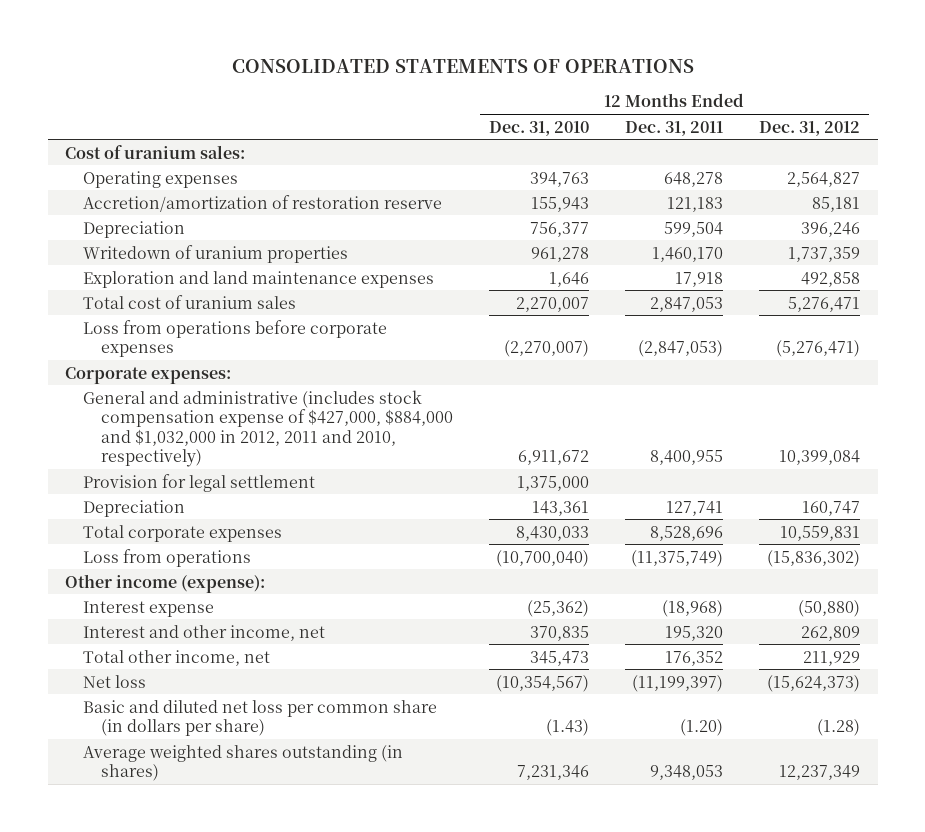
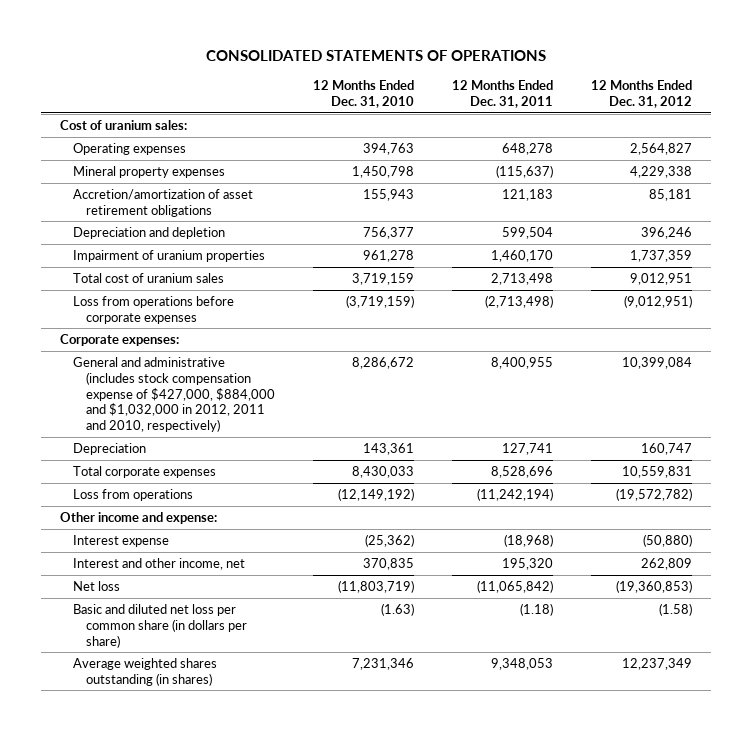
- Accretion/amortization of restoration reserve | 155,943 | 121,183 | 85,181
- Depreciation | 756,377 | 599,504 | 396,246
- Writedown of uranium properties | 961,278 | 1,460,170 | 1,737,359
- Exploration and land maintenance expenses | 1,646 | 17,918 | 492,858
- Total cost of uranium sales | 2,270,007 | 2,847,053 | 5,276,471
- Loss from operations before corporate expenses | (2,270,007) | (2,847,053) | (5,276,471)
+ Mineral property expenses | 1,450,798 | (115,637) | 4,229,338
+ Accretion/amortization of asset retirement obligations | 155,943 | 121,183 | 85,181
+ Depreciation and depletion | 756,377 | 599,504 | 396,246
+ Impairment of uranium properties | 961,278 | 1,460,170 | 1,737,359
+ Total cost of uranium sales | 3,719,159 | 2,713,498 | 9,012,951
+ Loss from operations before corporate expenses | (3,719,159) | (2,713,498) | (9,012,951)
- General and administrative (includes stock compensation expense of $427,000, $884,000 and $1,032,000 in 2012, 2011 and 2010, respectively) | 6,911,672 | 8,400,955 | 10,399,084
- Provision for legal settlement | 1,375,000 | |
+ General and administrative (includes stock compensation expense of $427,000, $884,000 and $1,032,000 in 2012, 2011 and 2010, respectively) | 8,286,672 | 8,400,955 | 10,399,084
- Loss from operations | (10,700,040) | (11,375,749) | (15,836,302)
- Other income (expense):
+ Loss from operations | (12,149,192) | (11,242,194) | (19,572,782)
+ Other income and expense:
- Total other income, net | 345,473 | 176,352 | 211,929
- Net loss | (10,354,567) | (11,199,397) | (15,624,373)
- Basic and diluted net loss per common share (in dollars per share) | (1.43) | (1.20) | (1.28)
+ Net loss | (11,803,719) | (11,065,842) | (19,360,853)
+ Basic and diluted net loss per common share (in dollars per share) | (1.63) | (1.18) | (1.58)

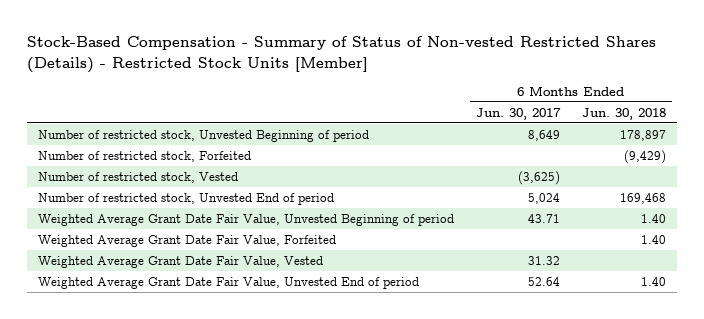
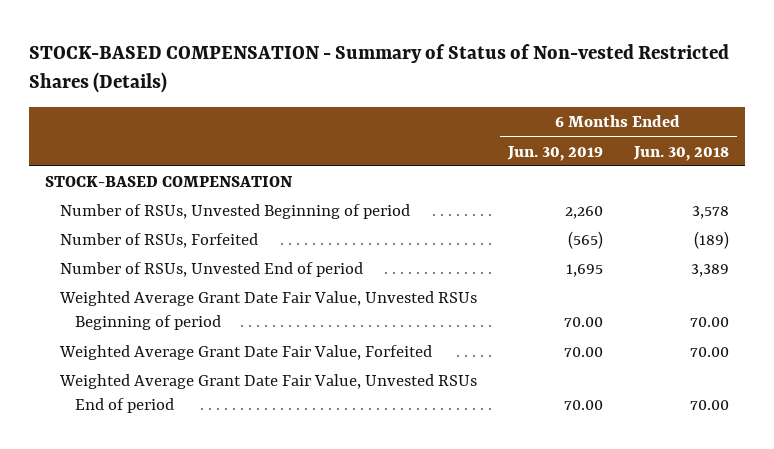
- Stock-Based Compensation - Summary of Status of Non-vested Restricted Shares (Details) - Restricted Stock Units [Member]
+ STOCK-BASED COMPENSATION - Summary of Status of Non-vested Restricted Shares (Details)
- | 6 Months Ended Jun. 30, 2017 | 6 Months Ended Jun. 30, 2018
+ | 6 Months Ended Jun. 30, 2019 | 6 Months Ended Jun. 30, 2018
- Number of restricted stock, Unvested Beginning of period | 8,649 | 178,897
- Number of restricted stock, Forfeited | | (9,429)
- Number of restricted stock, Vested | (3,625) |
- Number of restricted stock, Unvested End of period | 5,024 | 169,468
- Weighted Average Grant Date Fair Value, Unvested Beginning of period | 43.71 | 1.40
- Weighted Average Grant Date Fair Value, Forfeited | | 1.40
- Weighted Average Grant Date Fair Value, Vested | 31.32 |
- Weighted Average Grant Date Fair Value, Unvested End of period | 52.64 | 1.40
+ STOCK-BASED COMPENSATION
+ Number of RSUs, Unvested Beginning of period | 2,260 | 3,578
+ Number of RSUs, Forfeited | (565) | (189)
+ Number of RSUs, Unvested End of period | 1,695 | 3,389
+ Weighted Average Grant Date Fair Value, Unvested RSUs Beginning of period | 70.00 | 70.00
+ Weighted Average Grant Date Fair Value, Forfeited | 70.00 | 70.00
+ Weighted Average Grant Date Fair Value, Unvested RSUs End of period | 70.00 | 70.00

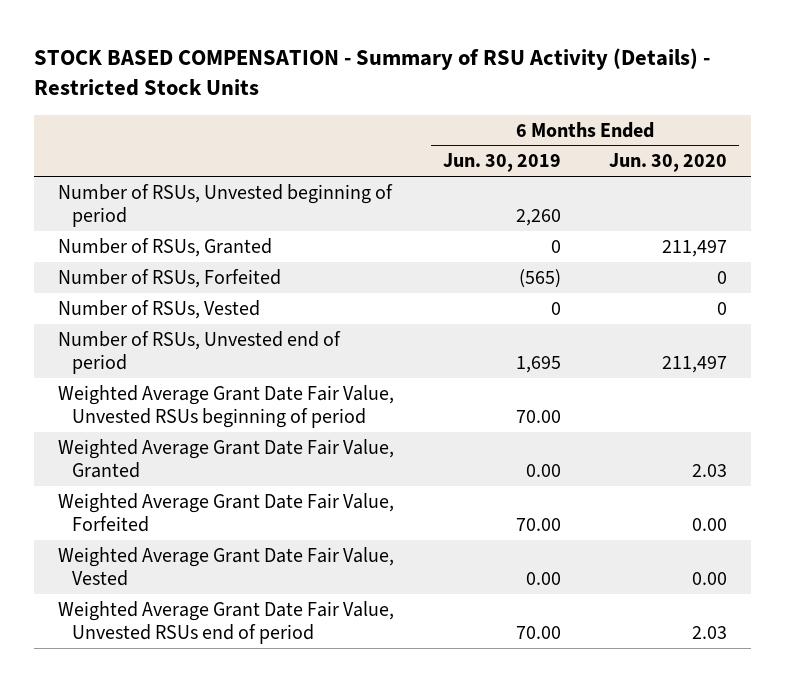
- STOCK-BASED COMPENSATION - Summary of Status of Non-vested Restricted Shares (Details)
+ STOCK BASED COMPENSATION - Summary of RSU Activity (Details) - Restricted Stock Units
- | 6 Months Ended Jun. 30, 2019 | 6 Months Ended Jun. 30, 2018
+ | 6 Months Ended Jun. 30, 2019 | 6 Months Ended Jun. 30, 2020
- STOCK-BASED COMPENSATION
- Number of RSUs, Unvested Beginning of period | 2,260 | 3,578
+ Number of RSUs, Unvested beginning of period | 2,260 |
+ Number of RSUs, Granted | 0 | 211,497
- Number of RSUs, Unvested End of period | 1,695 | 3,389
- Weighted Average Grant Date Fair Value, Unvested RSUs Beginning of period | 70.00 | 70.00
+ Number of RSUs, Vested | 0 | 0
+ Number of RSUs, Unvested end of period | 1,695 | 211,497
+ Weighted Average Grant Date Fair Value, Unvested RSUs beginning of period | 70.00 |
+ Weighted Average Grant Date Fair Value, Granted | 0.00 | 2.03
- Weighted Average Grant Date Fair Value, Unvested RSUs End of period | 70.00 | 70.00
+ Weighted Average Grant Date Fair Value, Vested | 0.00 | 0.00
+ Weighted Average Grant Date Fair Value, Unvested RSUs end of period | 70.00 | 2.03

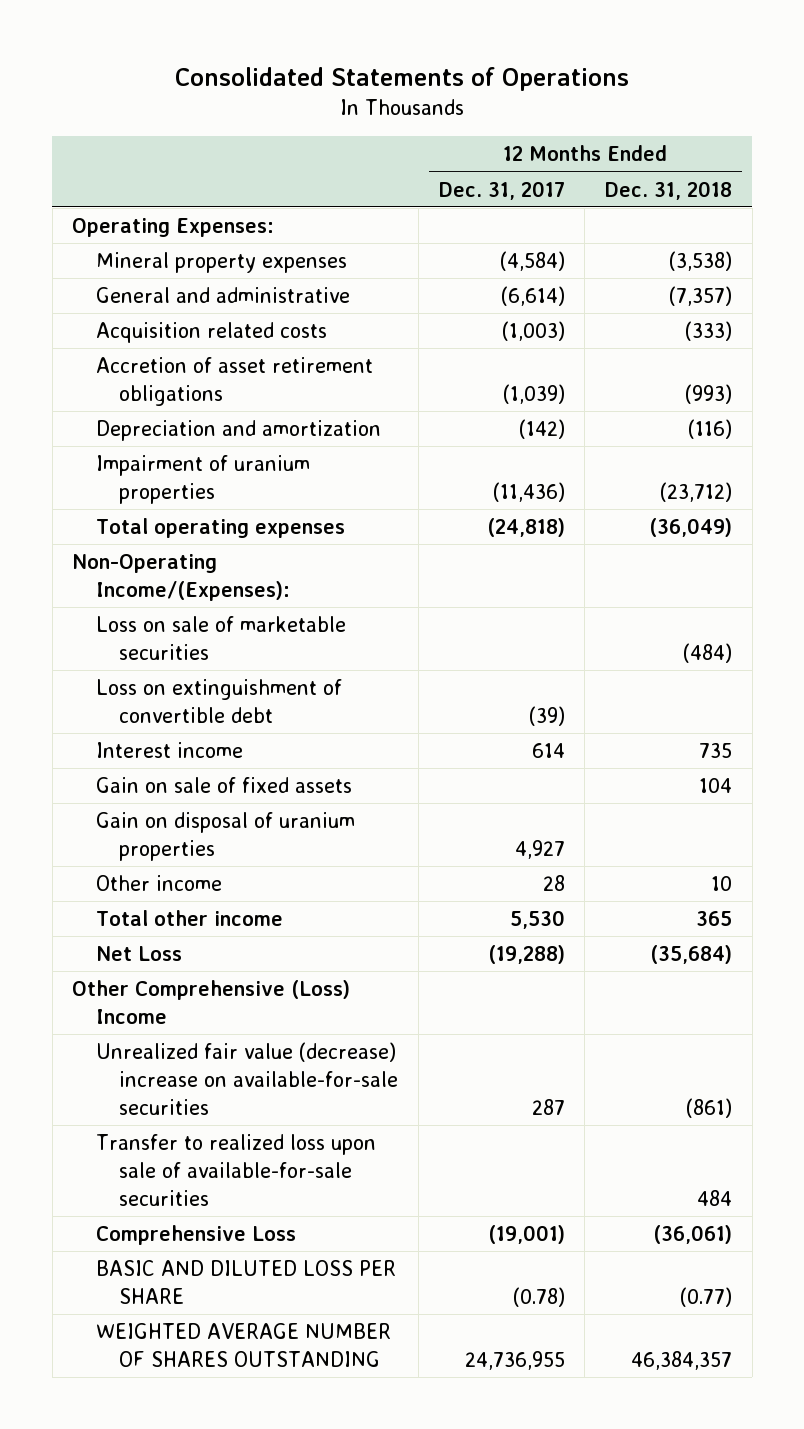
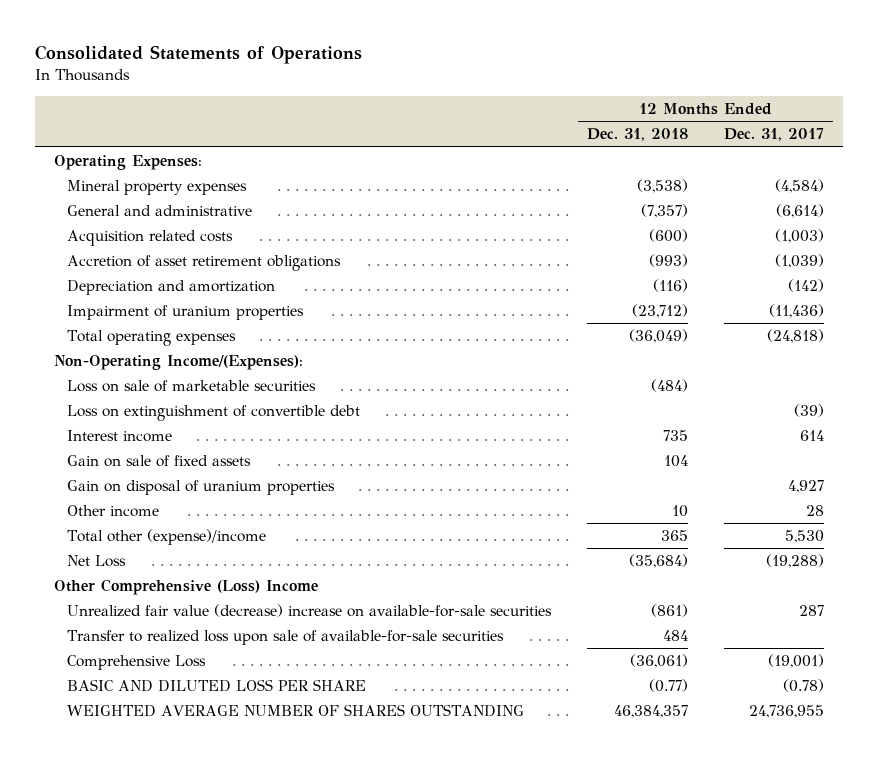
- | 12 Months Ended Dec. 31, 2017 | 12 Months Ended Dec. 31, 2018
+ | 12 Months Ended Dec. 31, 2018 | 12 Months Ended Dec. 31, 2017
- Acquisition related costs | (1,003) | (333)
+ Acquisition related costs | (600) | (1,003)
- Total other income | 5,530 | 365
+ Total other (expense)/income | 365 | 5,530

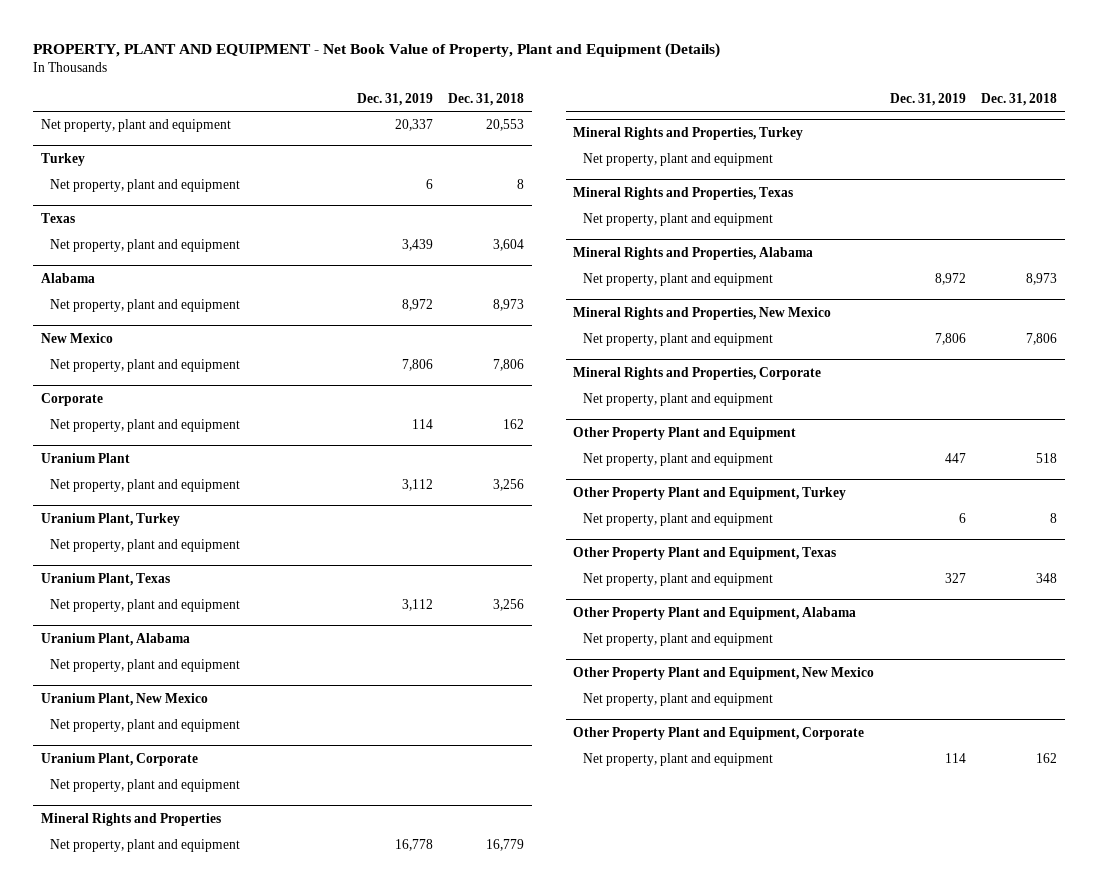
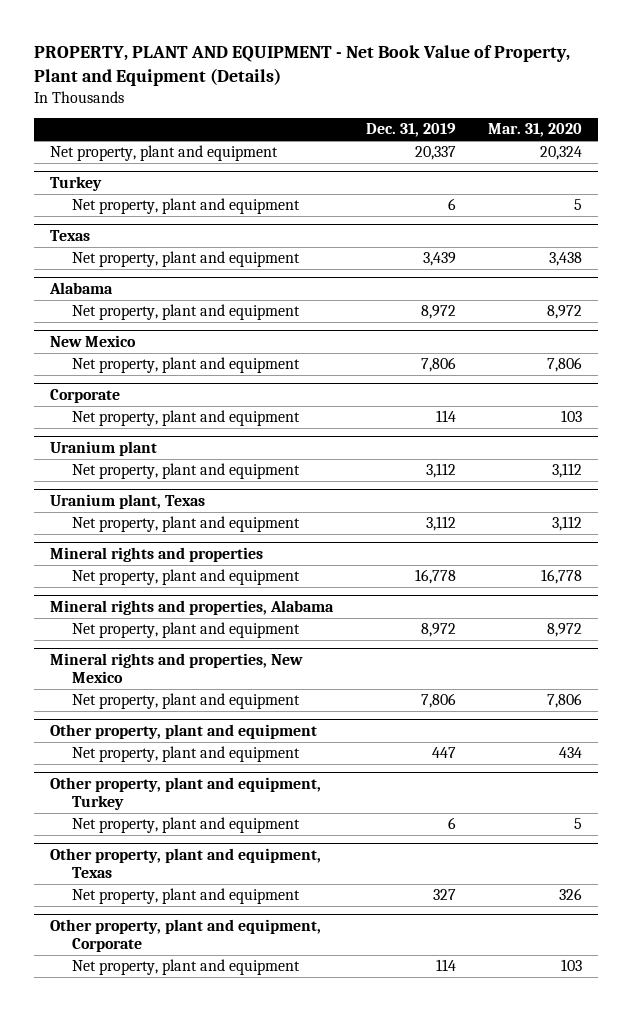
- | Dec. 31, 2019 | Dec. 31, 2018
+ | Dec. 31, 2019 | Mar. 31, 2020
- Uranium Plant
+ Uranium plant
- Uranium Plant, Turkey
- Net property, plant and equipment
- Uranium Plant, Texas
+ Uranium plant, Texas
- Uranium Plant, Alabama
- Net property, plant and equipment
- Uranium Plant, New Mexico
- Net property, plant and equipment
- Uranium Plant, Corporate
- Net property, plant and equipment
- Mineral Rights and Properties
+ Mineral rights and properties
- Mineral Rights and Properties, Turkey
- Net property, plant and equipment
- Mineral Rights and Properties, Texas
- Net property, plant and equipment
- Mineral Rights and Properties, Alabama
+ Mineral rights and properties, Alabama
- Mineral Rights and Properties, New Mexico
+ Mineral rights and properties, New Mexico
- Mineral Rights and Properties, Corporate
- Net property, plant and equipment
- Other Property Plant and Equipment
+ Other property, plant and equipment
- Other Property Plant and Equipment, Turkey
+ Other property, plant and equipment, Turkey
- Other Property Plant and Equipment, Texas
+ Other property, plant and equipment, Texas
- Other Property Plant and Equipment, Alabama
- Net property, plant and equipment
- Other Property Plant and Equipment, New Mexico
- Net property, plant and equipment
- Other Property Plant and Equipment, Corporate
+ Other property, plant and equipment, Corporate

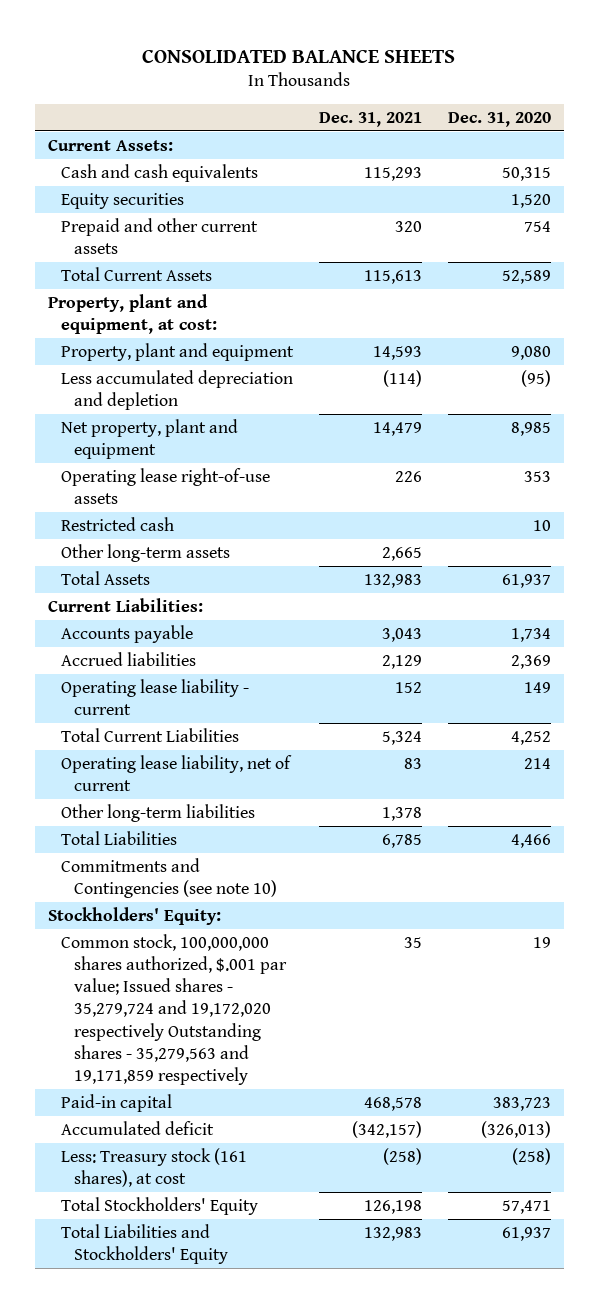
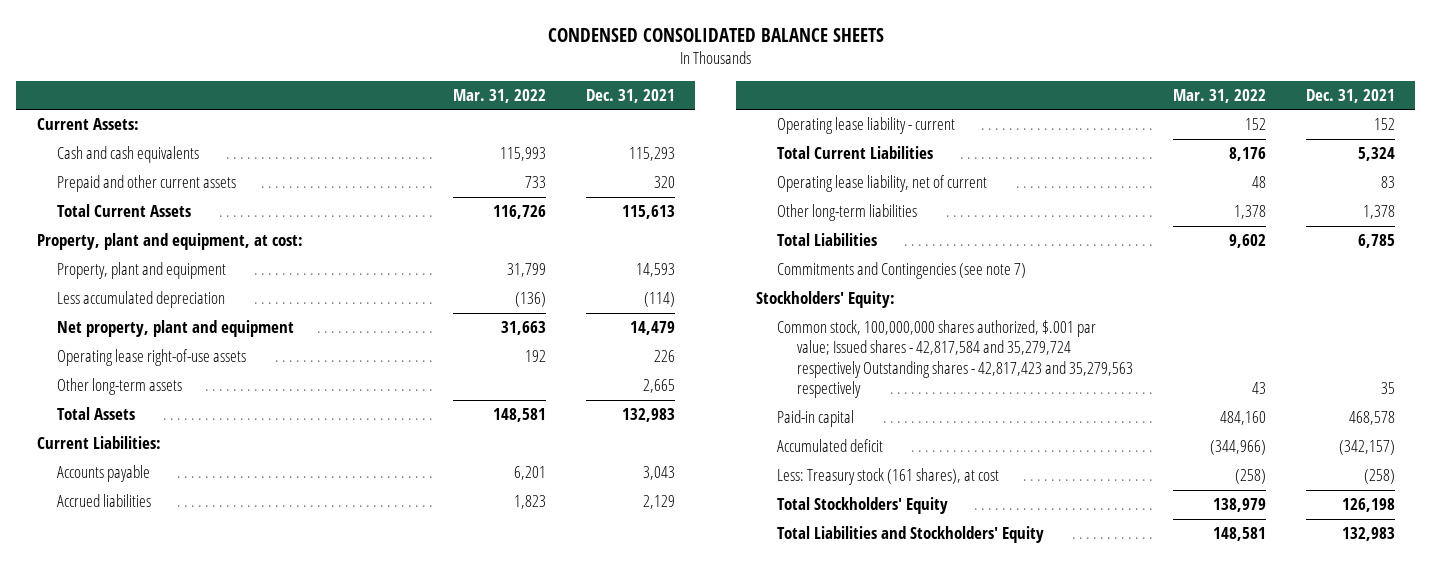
- CONSOLIDATED BALANCE SHEETS
+ CONDENSED CONSOLIDATED BALANCE SHEETS
- | Dec. 31, 2021 | Dec. 31, 2020
+ | Mar. 31, 2022 | Dec. 31, 2021
- Equity securities | | 1,520
- Less accumulated depreciation and depletion | (114) | (95)
+ Less accumulated depreciation | (136) | (114)
- Restricted cash | | 10
- Commitments and Contingencies (see note 10)
+ Commitments and Contingencies (see note 7)
- Common stock, 100,000,000 shares authorized, $.001 par value; Issued shares - 35,279,724 and 19,172,020 respectively Outstanding shares - 35,279,563 and 19,171,859 respectively | 35 | 19
+ Common stock, 100,000,000 shares authorized, $.001 par value; Issued shares - 42,817,584 and 35,279,724 respectively Outstanding shares - 42,817,423 and 35,279,563 respectively | 43 | 35

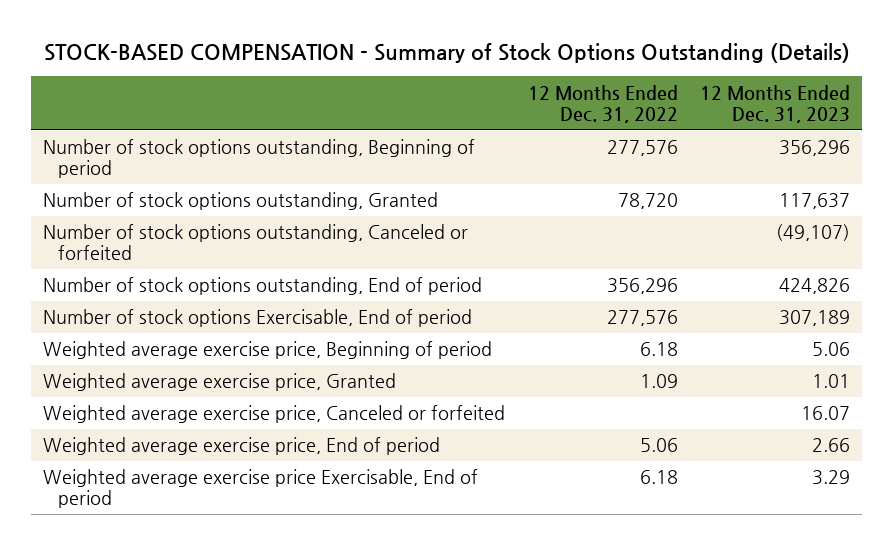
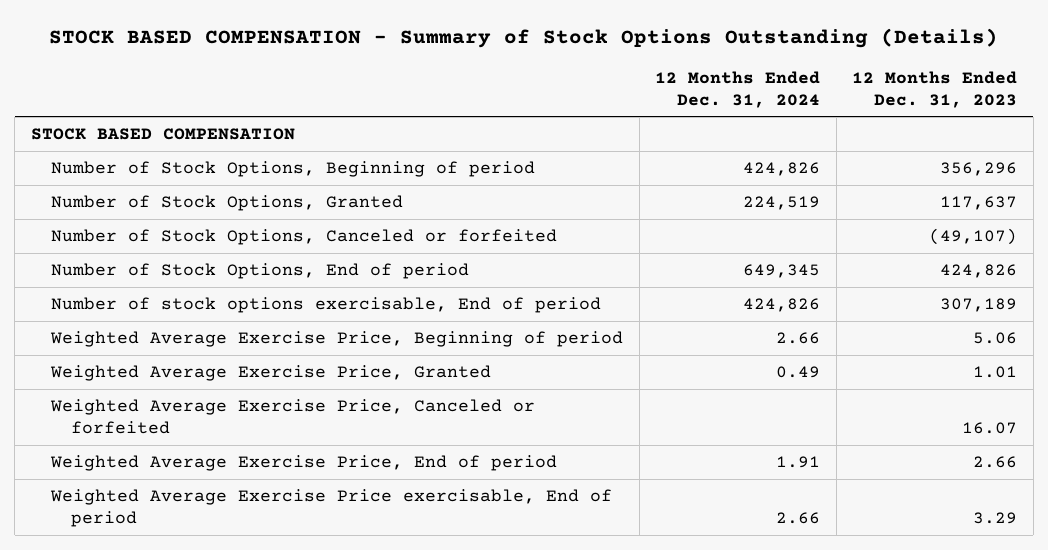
- STOCK-BASED COMPENSATION - Summary of Stock Options Outstanding (Details)
+ STOCK BASED COMPENSATION - Summary of Stock Options Outstanding (Details)
- | 12 Months Ended Dec. 31, 2022 | 12 Months Ended Dec. 31, 2023
+ | 12 Months Ended Dec. 31, 2024 | 12 Months Ended Dec. 31, 2023
- Number of stock options outstanding, Beginning of period | 277,576 | 356,296
- Number of stock options outstanding, Granted | 78,720 | 117,637
- Number of stock options outstanding, Canceled or forfeited | | (49,107)
- Number of stock options outstanding, End of period | 356,296 | 424,826
- Number of stock options Exercisable, End of period | 277,576 | 307,189
- Weighted average exercise price, Beginning of period | 6.18 | 5.06
- Weighted average exercise price, Granted | 1.09 | 1.01
- Weighted average exercise price, Canceled or forfeited | | 16.07
- Weighted average exercise price, End of period | 5.06 | 2.66
- Weighted average exercise price Exercisable, End of period | 6.18 | 3.29
+ STOCK BASED COMPENSATION
+ Number of Stock Options, Beginning of period | 424,826 | 356,296
+ Number of Stock Options, Granted | 224,519 | 117,637
+ Number of Stock Options, Canceled or forfeited | | (49,107)
+ Number of Stock Options, End of period | 649,345 | 424,826
+ Number of stock options exercisable, End of period | 424,826 | 307,189
+ Weighted Average Exercise Price, Beginning of period | 2.66 | 5.06
+ Weighted Average Exercise Price, Granted | 0.49 | 1.01
+ Weighted Average Exercise Price, Canceled or forfeited | | 16.07
+ Weighted Average Exercise Price, End of period | 1.91 | 2.66
+ Weighted Average Exercise Price exercisable, End of period | 2.66 | 3.29

